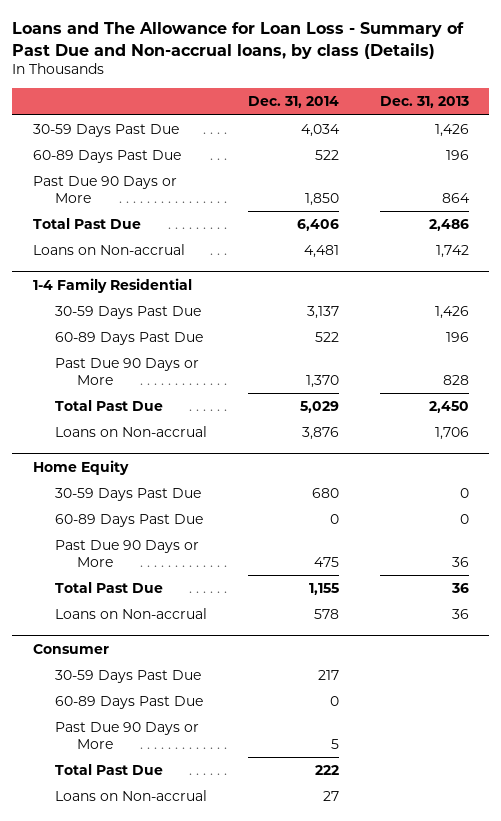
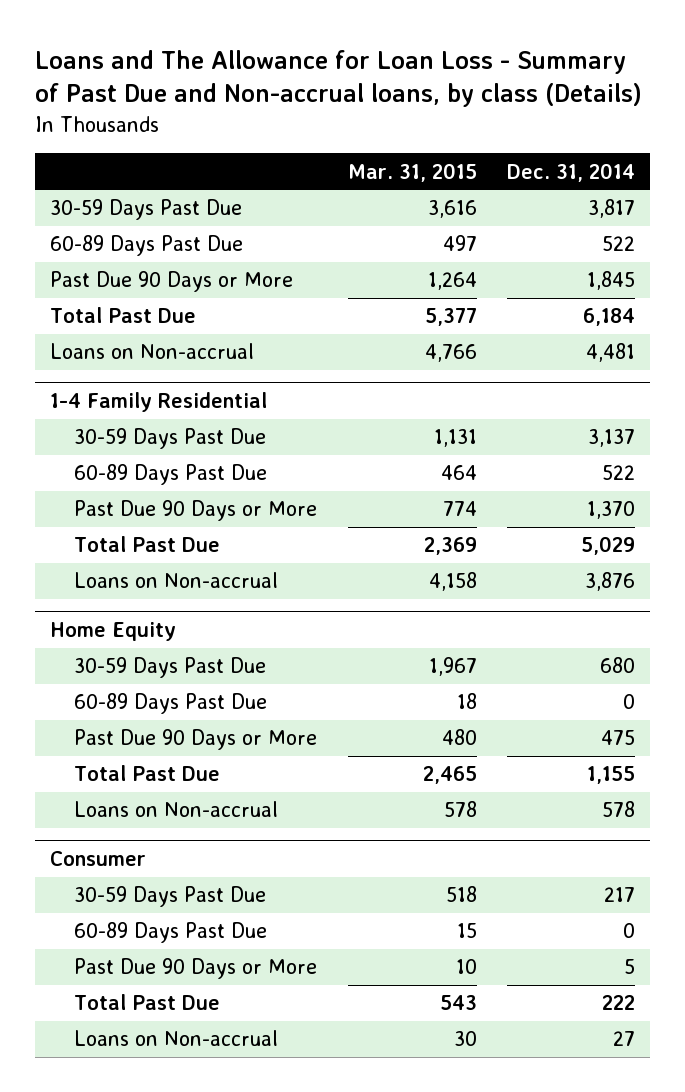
- | Dec. 31, 2014 | Dec. 31, 2013
+ | Mar. 31, 2015 | Dec. 31, 2014
- 30-59 Days Past Due | 4,034 | 1,426
+ 30-59 Days Past Due | 3,616 | 3,817
- Past Due 90 Days or More | 1,850 | 864
- Total Past Due | 6,406 | 2,486
+ Past Due 90 Days or More | 1,264 | 1,845
+ Total Past Due | 5,377 | 6,184

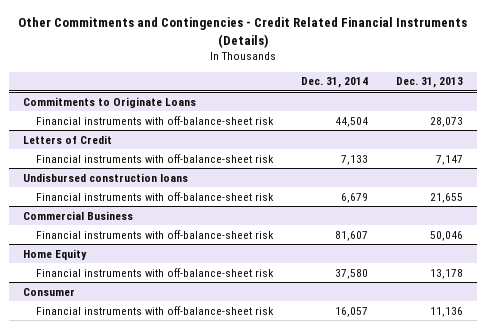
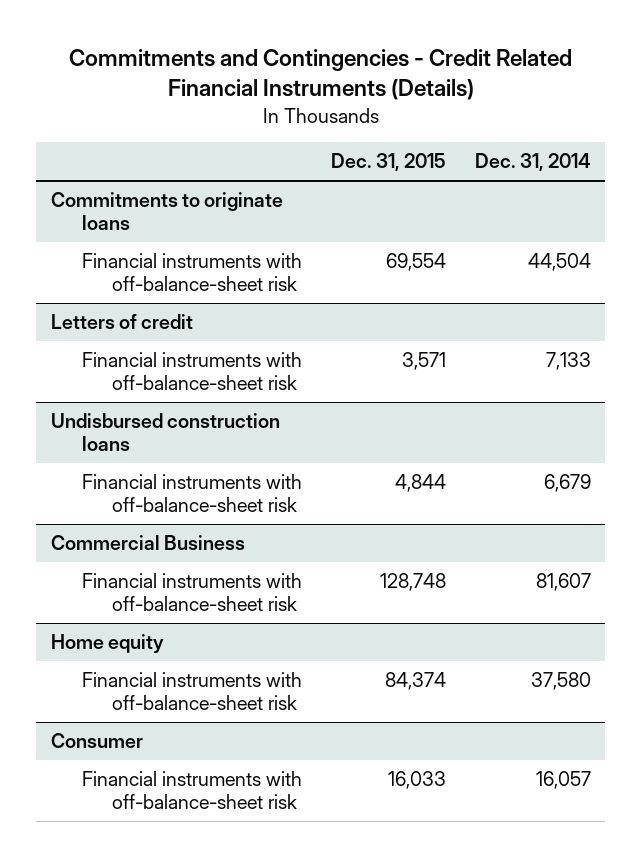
- Other Commitments and Contingencies - Credit Related Financial Instruments (Details)
+ Commitments and Contingencies - Credit Related Financial Instruments (Details)
- | Dec. 31, 2014 | Dec. 31, 2013
+ | Dec. 31, 2015 | Dec. 31, 2014
- Commitments to Originate Loans
+ Commitments to originate loans
- Letters of Credit
+ Letters of credit
- Home Equity
+ Home equity

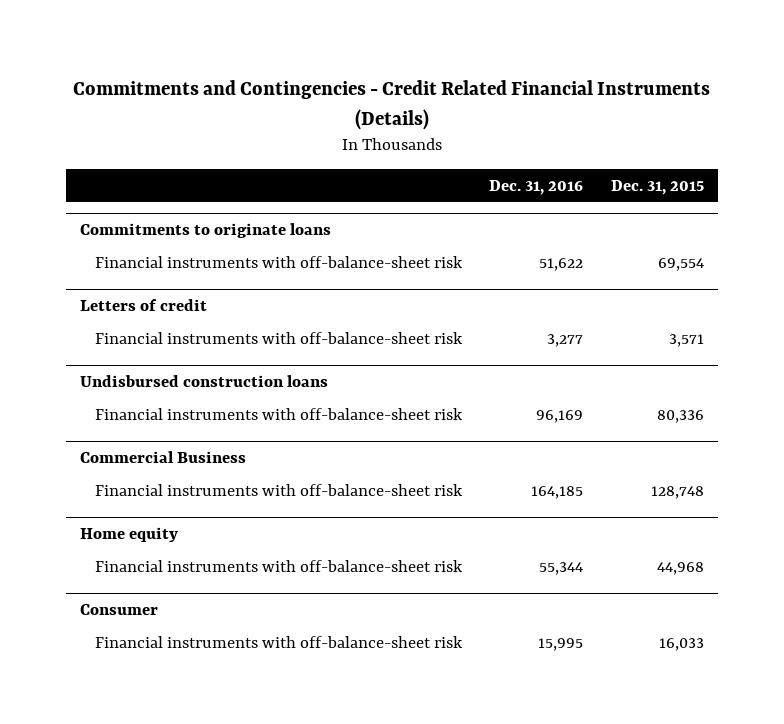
- | Dec. 31, 2015 | Dec. 31, 2014
+ | Dec. 31, 2016 | Dec. 31, 2015
@ Undisbursed construction loans
- Financial instruments with off-balance-sheet risk | 4,844 | 6,679
+ Financial instruments with off-balance-sheet risk | 96,169 | 80,336
@ Home equity
- Financial instruments with off-balance-sheet risk | 84,374 | 37,580
+ Financial instruments with off-balance-sheet risk | 55,344 | 44,968

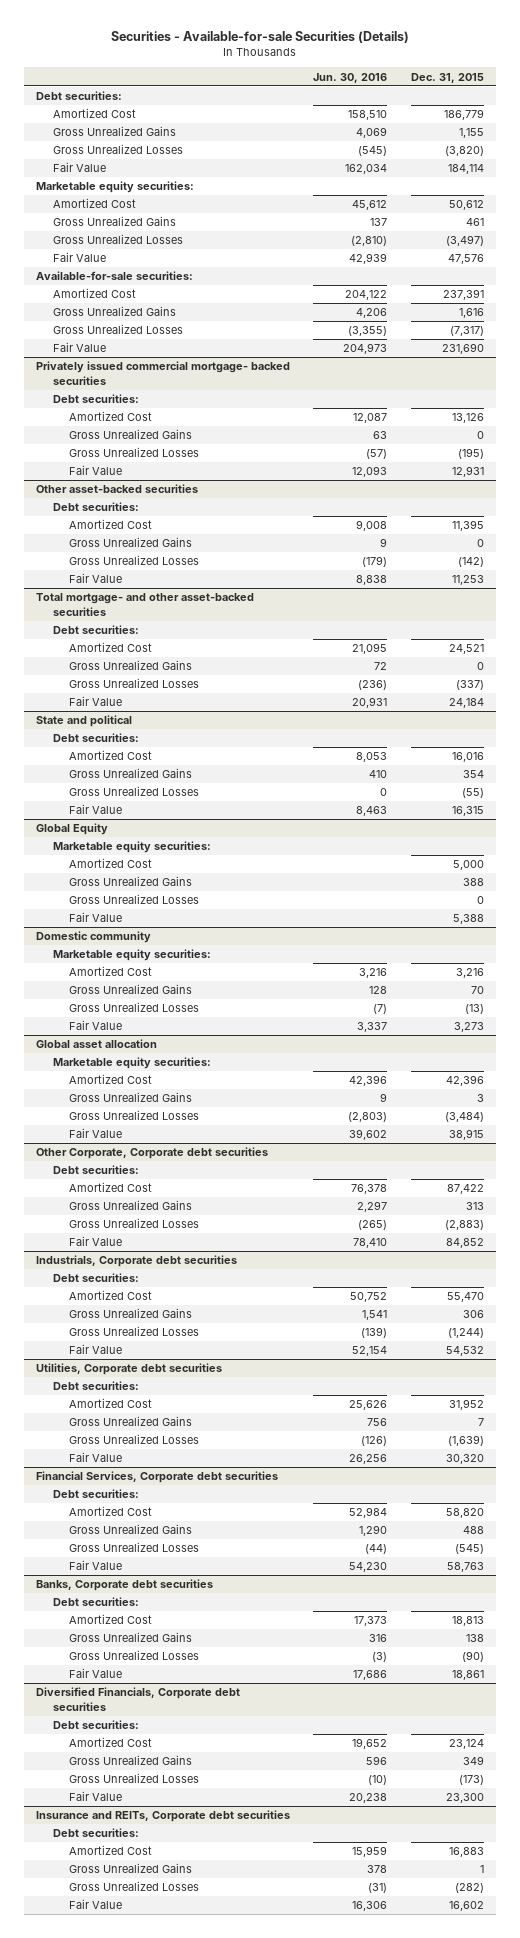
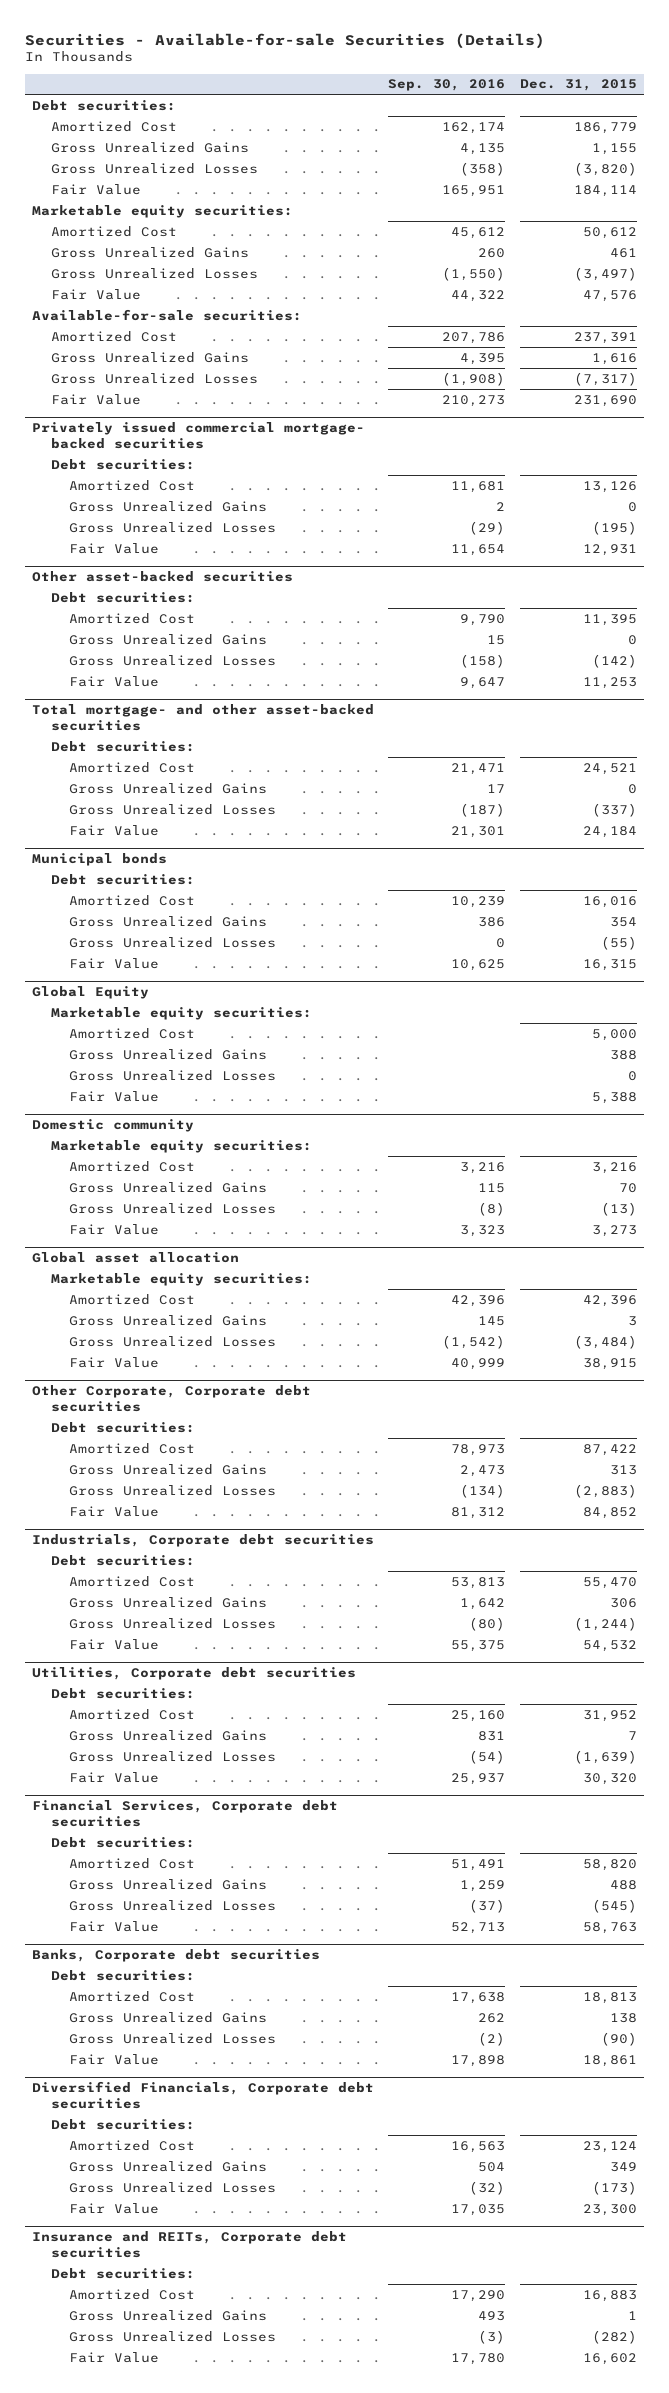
- | Jun. 30, 2016 | Dec. 31, 2015
+ | Sep. 30, 2016 | Dec. 31, 2015
- State and political
+ Municipal bonds

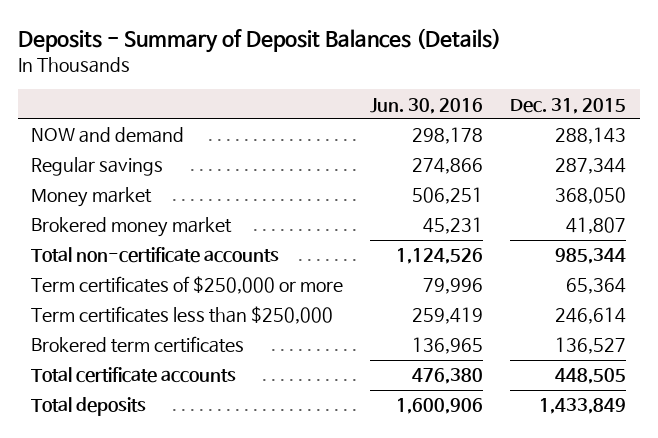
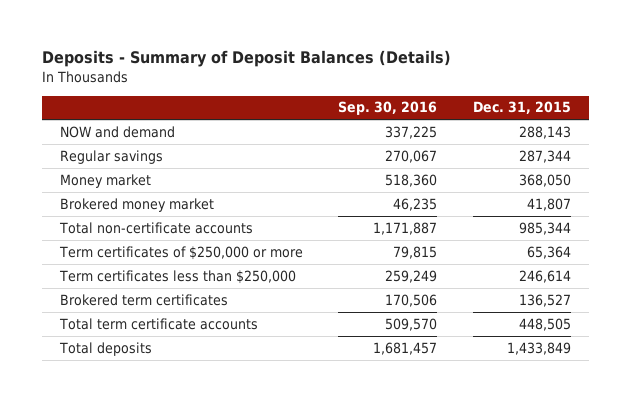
- | Jun. 30, 2016 | Dec. 31, 2015
+ | Sep. 30, 2016 | Dec. 31, 2015
- Total certificate accounts | 476,380 | 448,505
+ Total term certificate accounts | 509,570 | 448,505

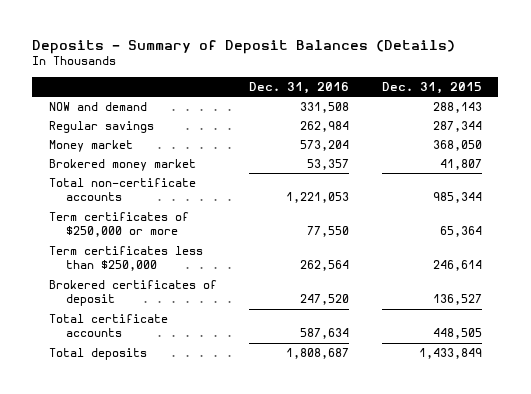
- | Sep. 30, 2016 | Dec. 31, 2015
+ | Dec. 31, 2016 | Dec. 31, 2015
- Brokered term certificates | 170,506 | 136,527
- Total term certificate accounts | 509,570 | 448,505
+ Brokered certificates of deposit | 247,520 | 136,527
+ Total certificate accounts | 587,634 | 448,505

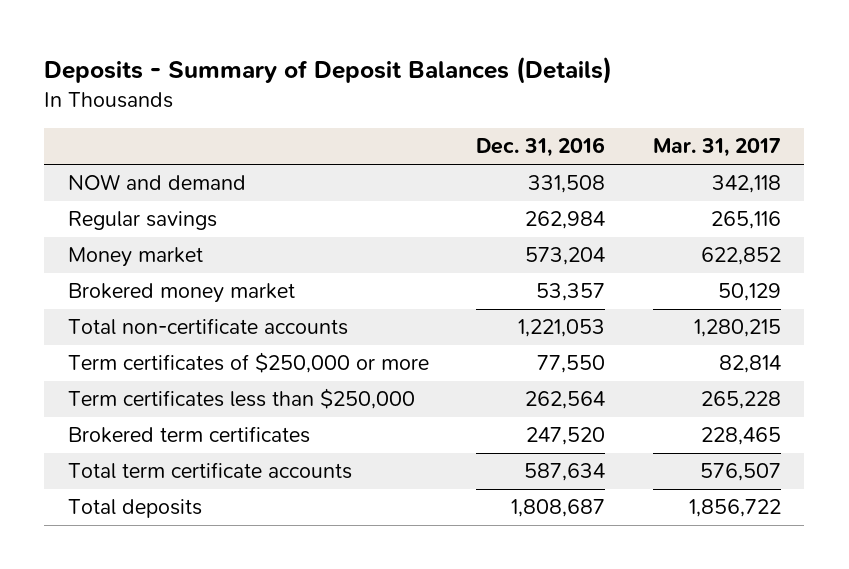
- | Dec. 31, 2016 | Dec. 31, 2015
+ | Dec. 31, 2016 | Mar. 31, 2017
- Brokered certificates of deposit | 247,520 | 136,527
- Total certificate accounts | 587,634 | 448,505
+ Brokered term certificates | 247,520 | 228,465
+ Total term certificate accounts | 587,634 | 576,507

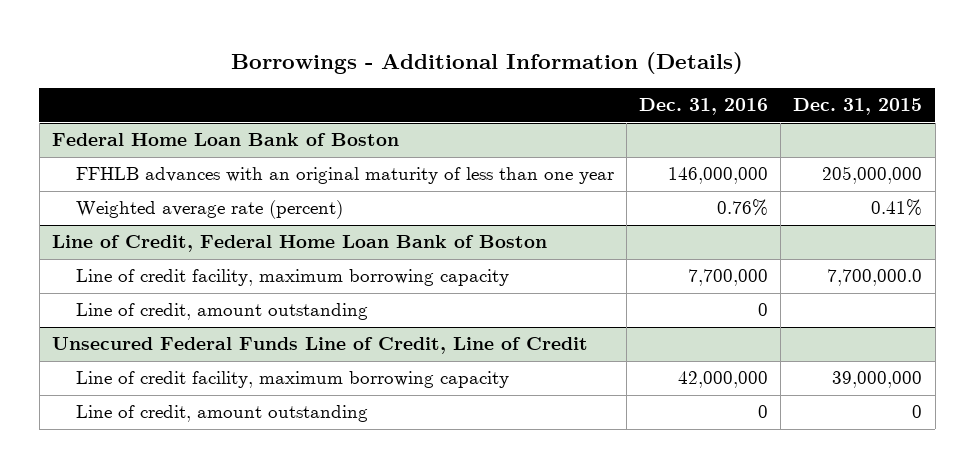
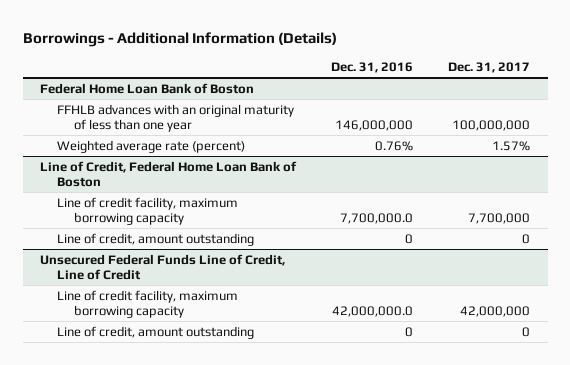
- | Dec. 31, 2016 | Dec. 31, 2015
+ | Dec. 31, 2016 | Dec. 31, 2017
@ Line of Credit, Federal Home Loan Bank of Boston
- Line of credit facility, maximum borrowing capacity | 7,700,000 | 7,700,000.0
+ Line of credit facility, maximum borrowing capacity | 7,700,000.0 | 7,700,000
@ Unsecured Federal Funds Line of Credit, Line of Credit
- Line of credit facility, maximum borrowing capacity | 42,000,000 | 39,000,000
+ Line of credit facility, maximum borrowing capacity | 42,000,000.0 | 42,000,000

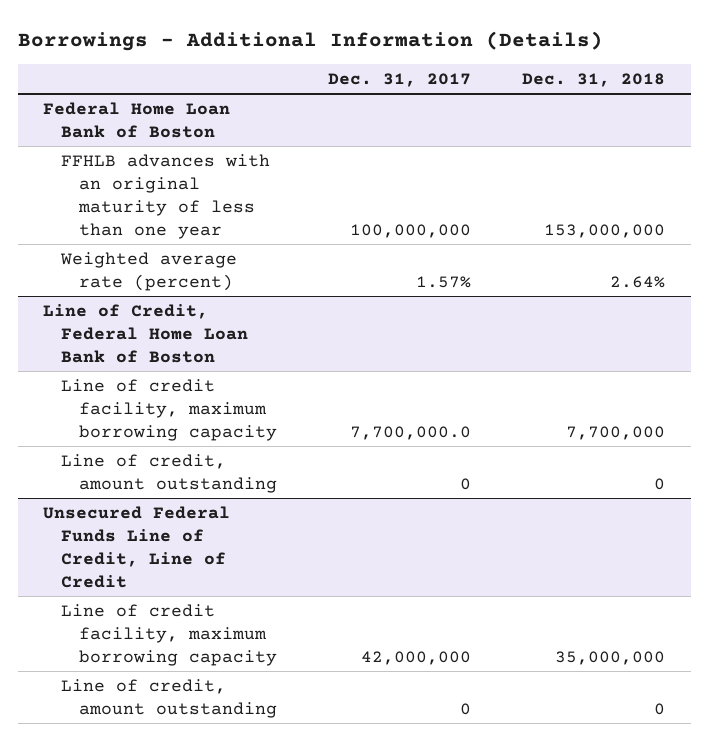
- | Dec. 31, 2016 | Dec. 31, 2017
+ | Dec. 31, 2017 | Dec. 31, 2018
@ Line of Credit, Federal Home Loan Bank of Boston
- Line of credit facility, maximum borrowing capacity | 7,700,000.0 | 7,700,000
+ Line of credit facility, maximum borrowing capacity | 7,700,000.0 | 7,700,000

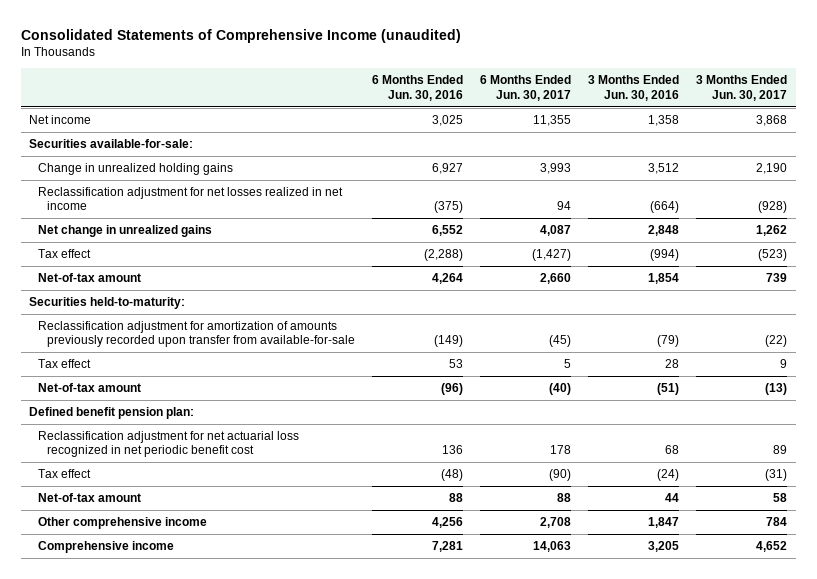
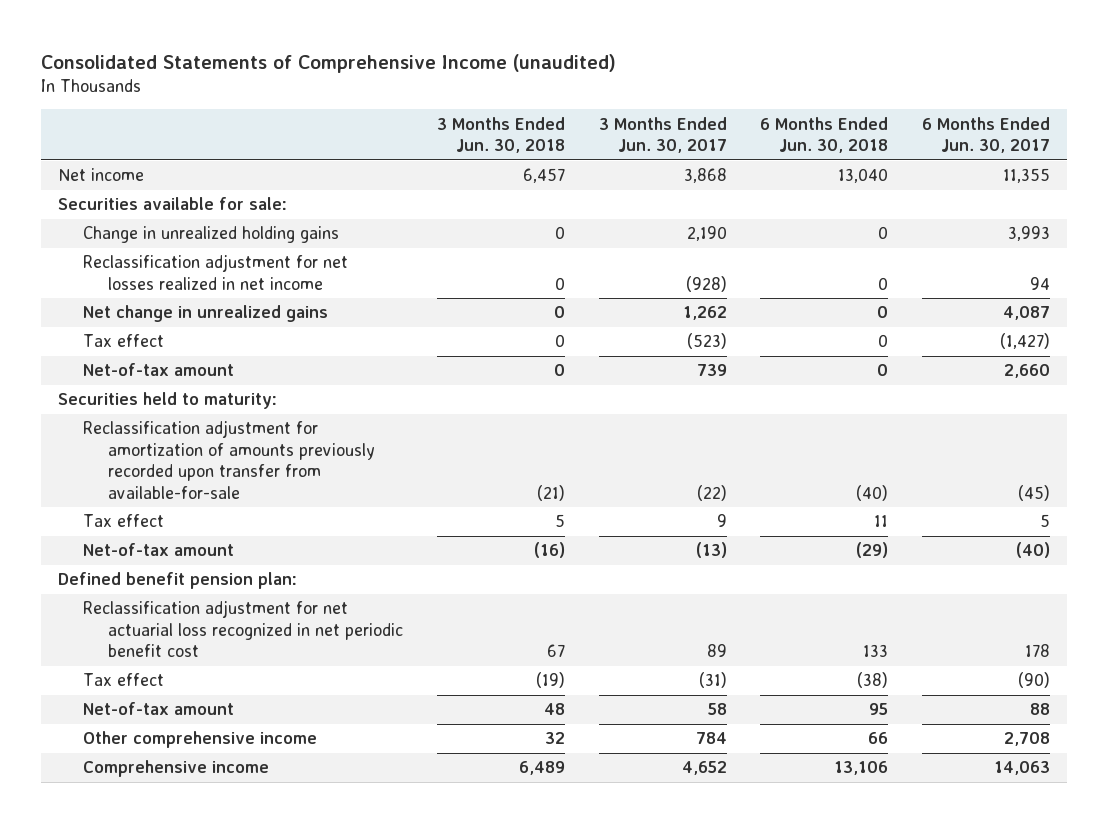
- | 6 Months Ended Jun. 30, 2016 | 6 Months Ended Jun. 30, 2017 | 3 Months Ended Jun. 30, 2016 | 3 Months Ended Jun. 30, 2017
+ | 3 Months Ended Jun. 30, 2018 | 3 Months Ended Jun. 30, 2017 | 6 Months Ended Jun. 30, 2018 | 6 Months Ended Jun. 30, 2017
- Securities available-for-sale:
+ Securities available for sale:
- Securities held-to-maturity:
+ Securities held to maturity:

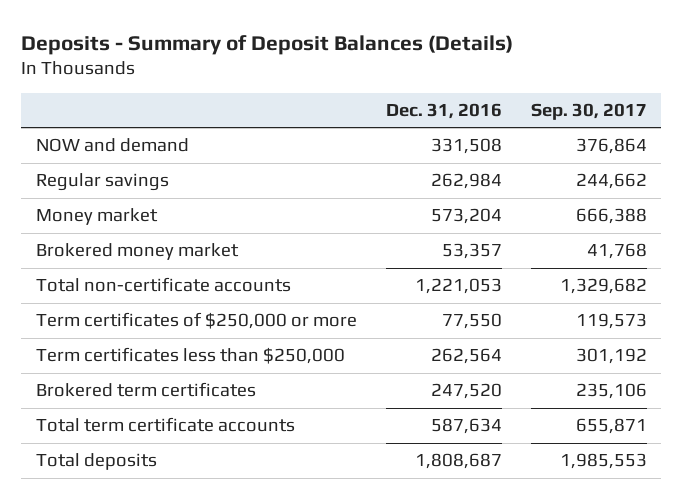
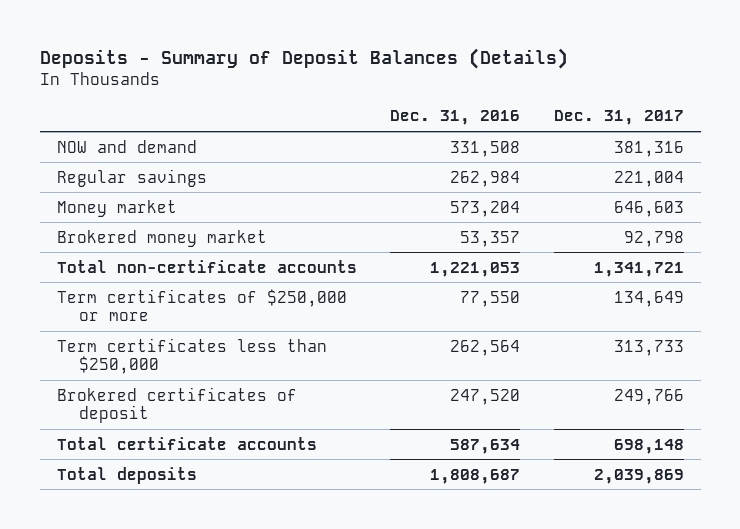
- | Dec. 31, 2016 | Sep. 30, 2017
+ | Dec. 31, 2016 | Dec. 31, 2017
- Brokered term certificates | 247,520 | 235,106
- Total term certificate accounts | 587,634 | 655,871
+ Brokered certificates of deposit | 247,520 | 249,766
+ Total certificate accounts | 587,634 | 698,148

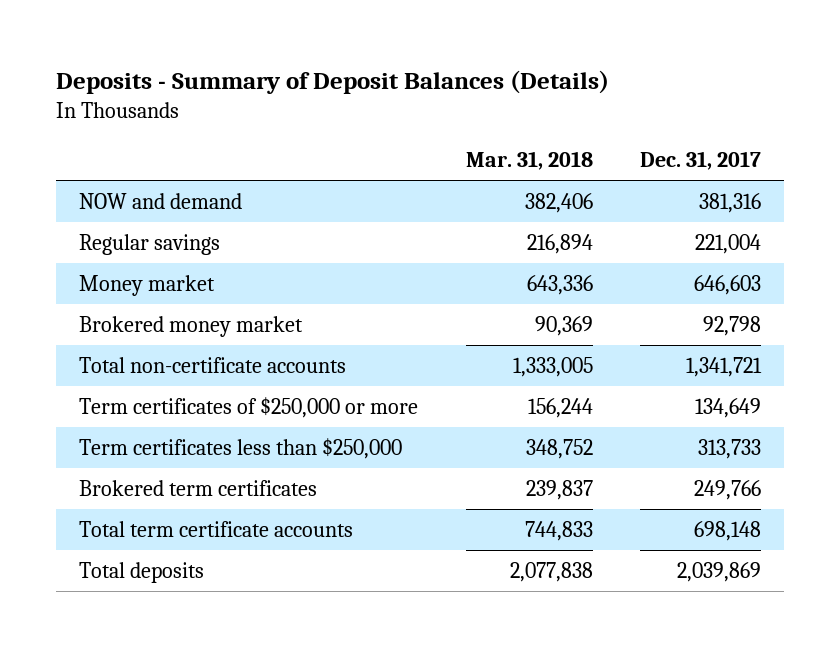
- | Dec. 31, 2016 | Dec. 31, 2017
+ | Mar. 31, 2018 | Dec. 31, 2017
- Brokered certificates of deposit | 247,520 | 249,766
- Total certificate accounts | 587,634 | 698,148
+ Brokered term certificates | 239,837 | 249,766
+ Total term certificate accounts | 744,833 | 698,148

